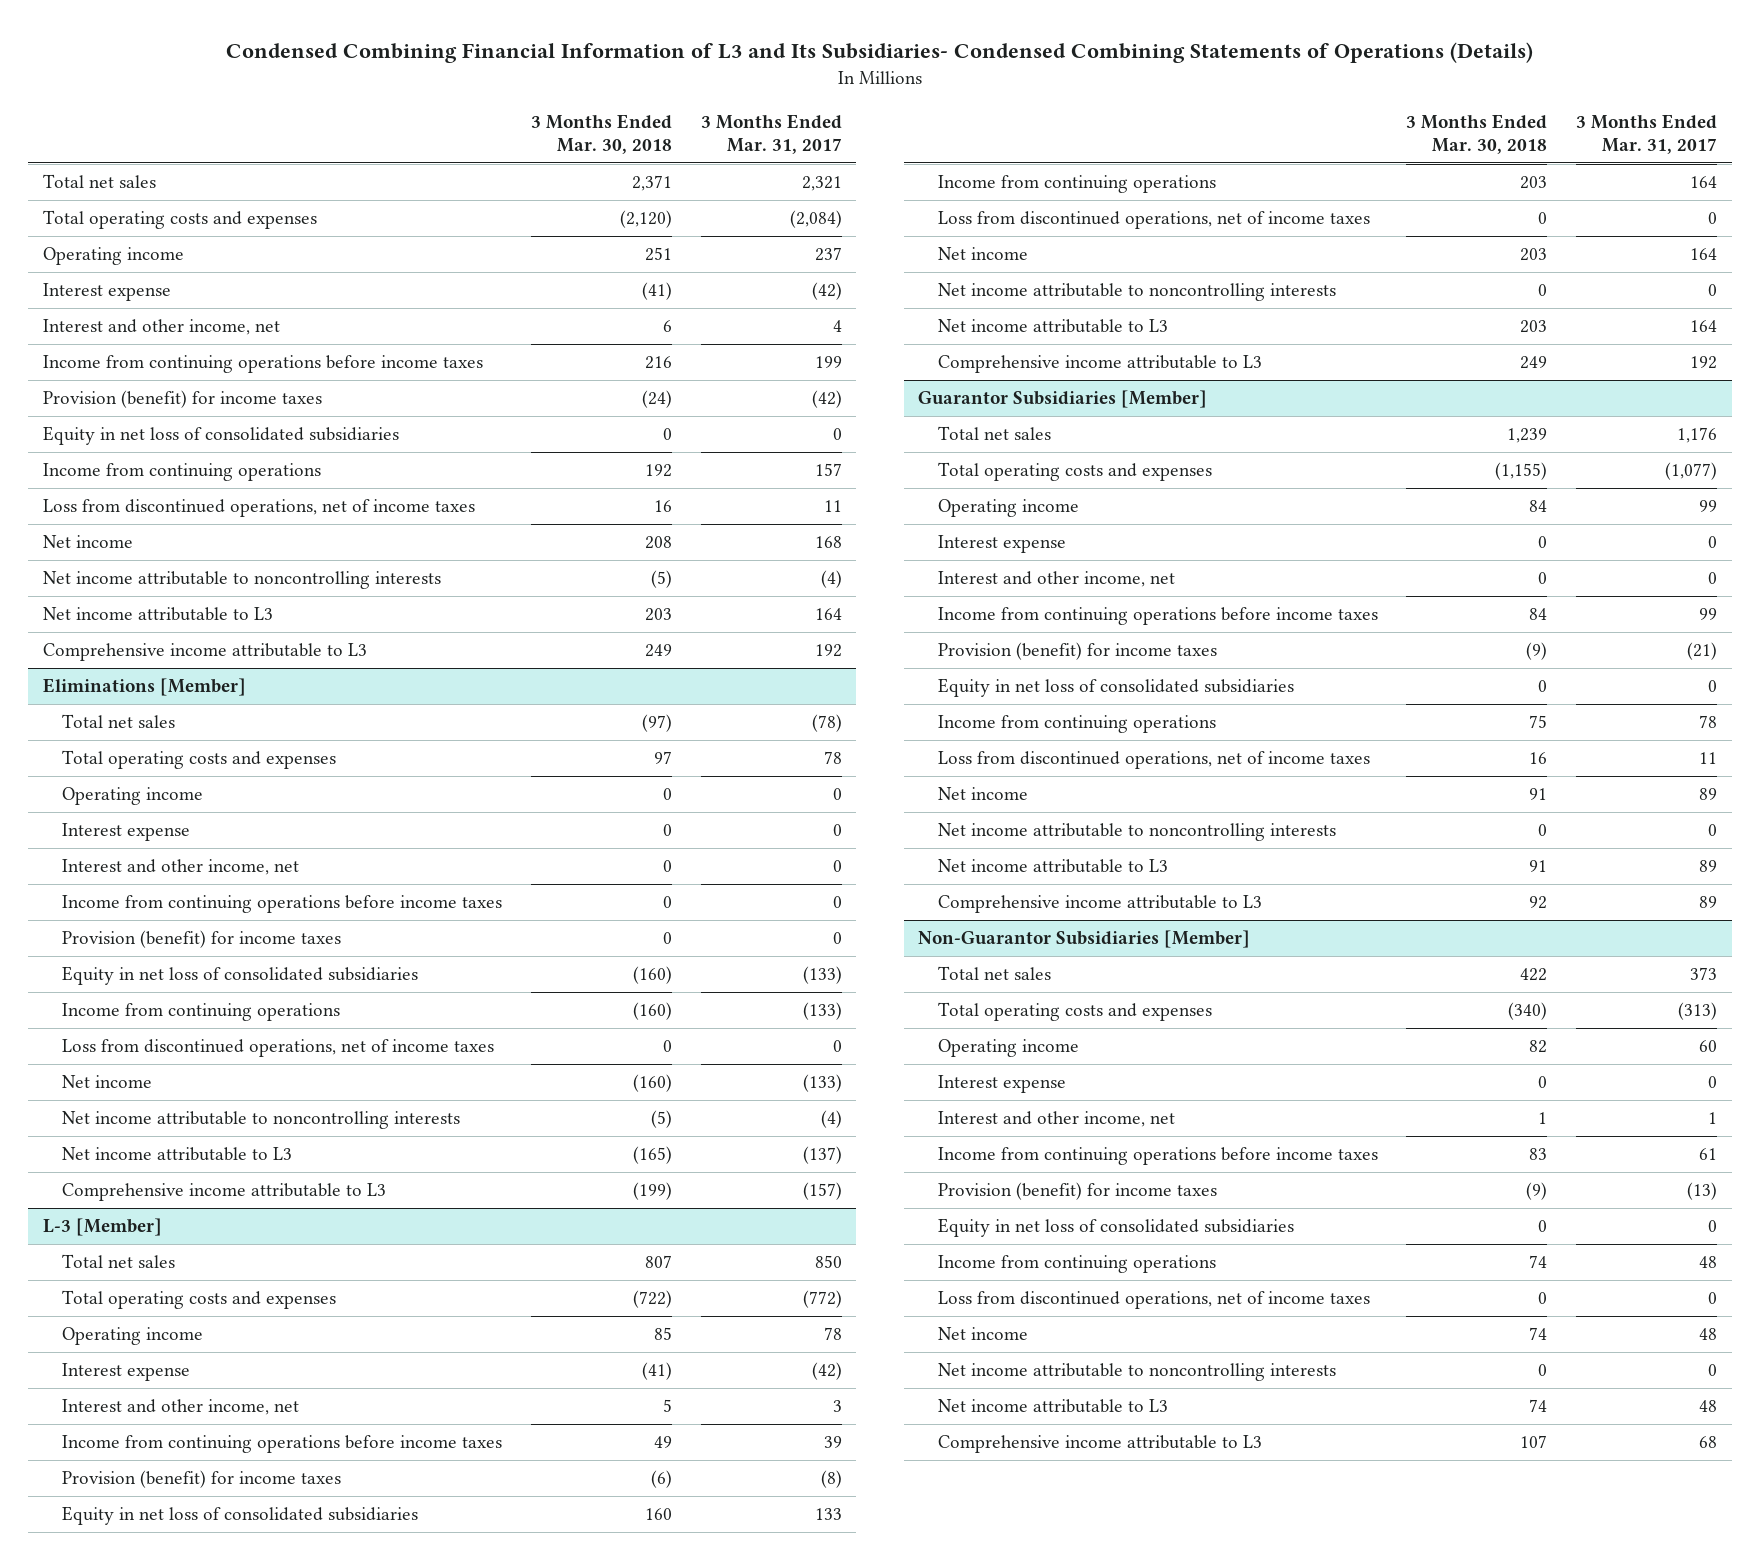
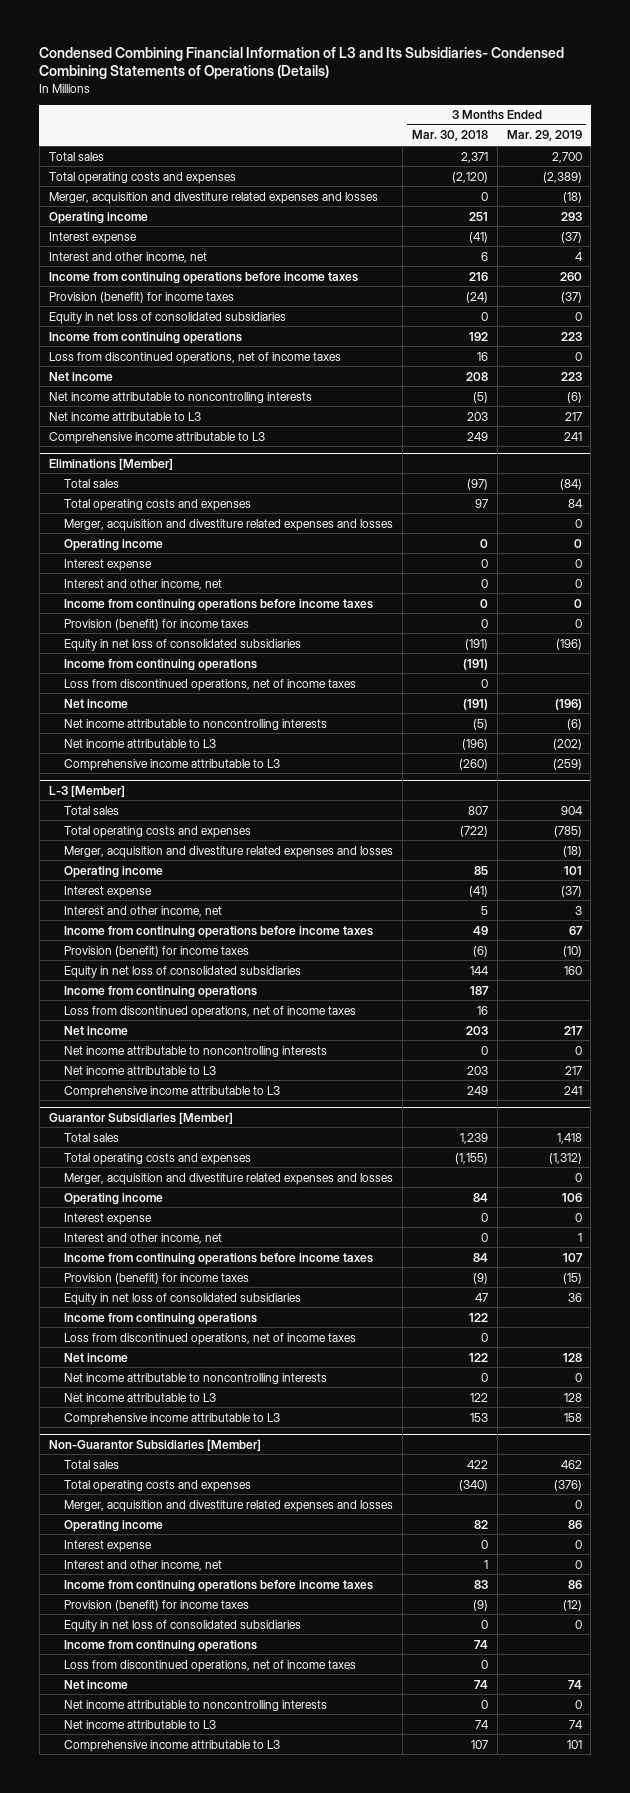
- | 3 Months Ended Mar. 30, 2018 | 3 Months Ended Mar. 31, 2017
+ | 3 Months Ended Mar. 30, 2018 | 3 Months Ended Mar. 29, 2019
- Total net sales | 2,371 | 2,321
+ Total sales | 2,371 | 2,700
+ Merger, acquisition and divestiture related expenses and losses | 0 | (18)
@ Eliminations [Member]
- Total net sales | (97) | (78)
+ Total sales | (97) | (84)
+ Merger, acquisition and divestiture related expenses and losses | | 0
- Equity in net loss of consolidated subsidiaries | (160) | (133)
- Income from continuing operations | (160) | (133)
+ Equity in net loss of consolidated subsidiaries | (191) | (196)
+ Income from continuing operations | (191) |
- Net income | (160) | (133)
+ Net income | (191) | (196)
- Net income attributable to L3 | (165) | (137)
- Comprehensive income attributable to L3 | (199) | (157)
+ Net income attributable to L3 | (196) | (202)
+ Comprehensive income attributable to L3 | (260) | (259)
@ L-3 [Member]
- Total net sales | 807 | 850
+ Total sales | 807 | 904
+ Merger, acquisition and divestiture related expenses and losses | | (18)
- Equity in net loss of consolidated subsidiaries | 160 | 133
- Income from continuing operations | 203 | 164
- Loss from discontinued operations, net of income taxes | 0 | 0
+ Equity in net loss of consolidated subsidiaries | 144 | 160
+ Income from continuing operations | 187 |
+ Loss from discontinued operations, net of income taxes | 16 |
@ Guarantor Subsidiaries [Member]
- Total net sales | 1,239 | 1,176
+ Total sales | 1,239 | 1,418
+ Merger, acquisition and divestiture related expenses and losses | | 0
- Equity in net loss of consolidated subsidiaries | 0 | 0
- Income from continuing operations | 75 | 78
- Loss from discontinued operations, net of income taxes | 16 | 11
- Net income | 91 | 89
+ Equity in net loss of consolidated subsidiaries | 47 | 36
+ Income from continuing operations | 122 |
+ Loss from discontinued operations, net of income taxes | 0 |
+ Net income | 122 | 128
- Net income attributable to L3 | 91 | 89
- Comprehensive income attributable to L3 | 92 | 89
+ Net income attributable to L3 | 122 | 128
+ Comprehensive income attributable to L3 | 153 | 158
@ Non-Guarantor Subsidiaries [Member]
- Total net sales | 422 | 373
+ Total sales | 422 | 462
+ Merger, acquisition and divestiture related expenses and losses | | 0

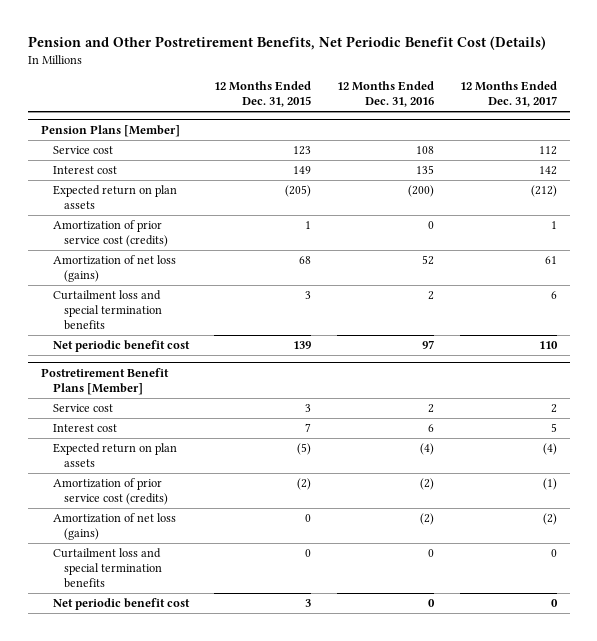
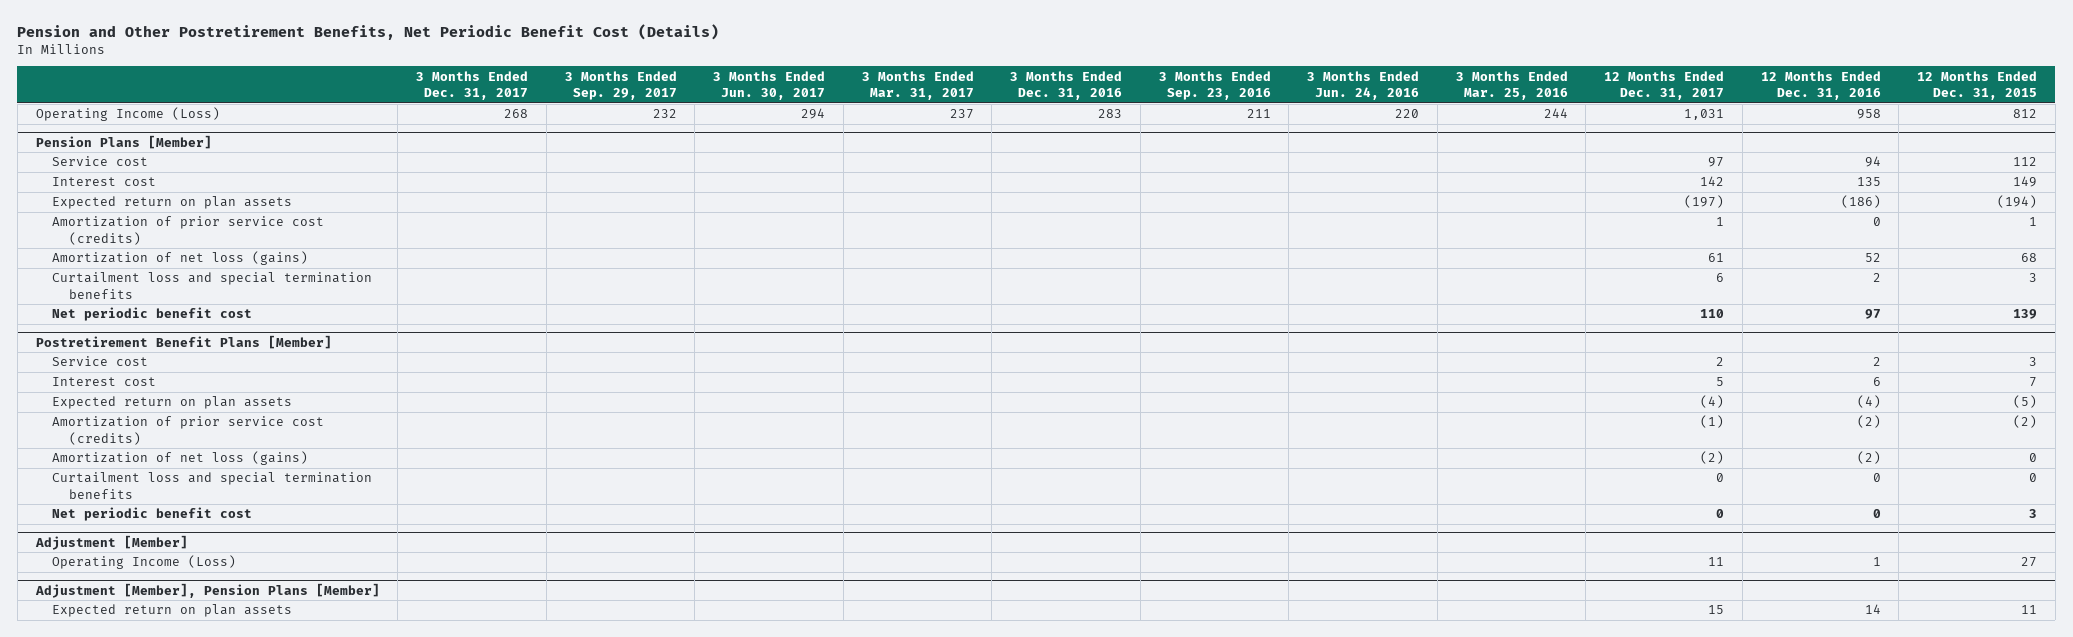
- | 12 Months Ended Dec. 31, 2015 | 12 Months Ended Dec. 31, 2016 | 12 Months Ended Dec. 31, 2017
+ | 3 Months Ended Dec. 31, 2017 | 3 Months Ended Sep. 29, 2017 | 3 Months Ended Jun. 30, 2017 | 3 Months Ended Mar. 31, 2017 | 3 Months Ended Dec. 31, 2016 | 3 Months Ended Sep. 23, 2016 | 3 Months Ended Jun. 24, 2016 | 3 Months Ended Mar. 25, 2016 | 12 Months Ended Dec. 31, 2017 | 12 Months Ended Dec. 31, 2016 | 12 Months Ended Dec. 31, 2015
+ Operating Income (Loss) | 268 | 232 | 294 | 237 | 283 | 211 | 220 | 244 | 1,031 | 958 | 812
@ Pension Plans [Member]
- Service cost | 123 | 108 | 112
+ Service cost | | | | | | | | | 97 | 94 | 112
- Expected return on plan assets | (205) | (200) | (212)
+ Expected return on plan assets | | | | | | | | | (197) | (186) | (194)
+ Adjustment [Member]
+ Operating Income (Loss) | | | | | | | | | 11 | 1 | 27
+ Adjustment [Member], Pension Plans [Member]
+ Expected return on plan assets | | | | | | | | | 15 | 14 | 11

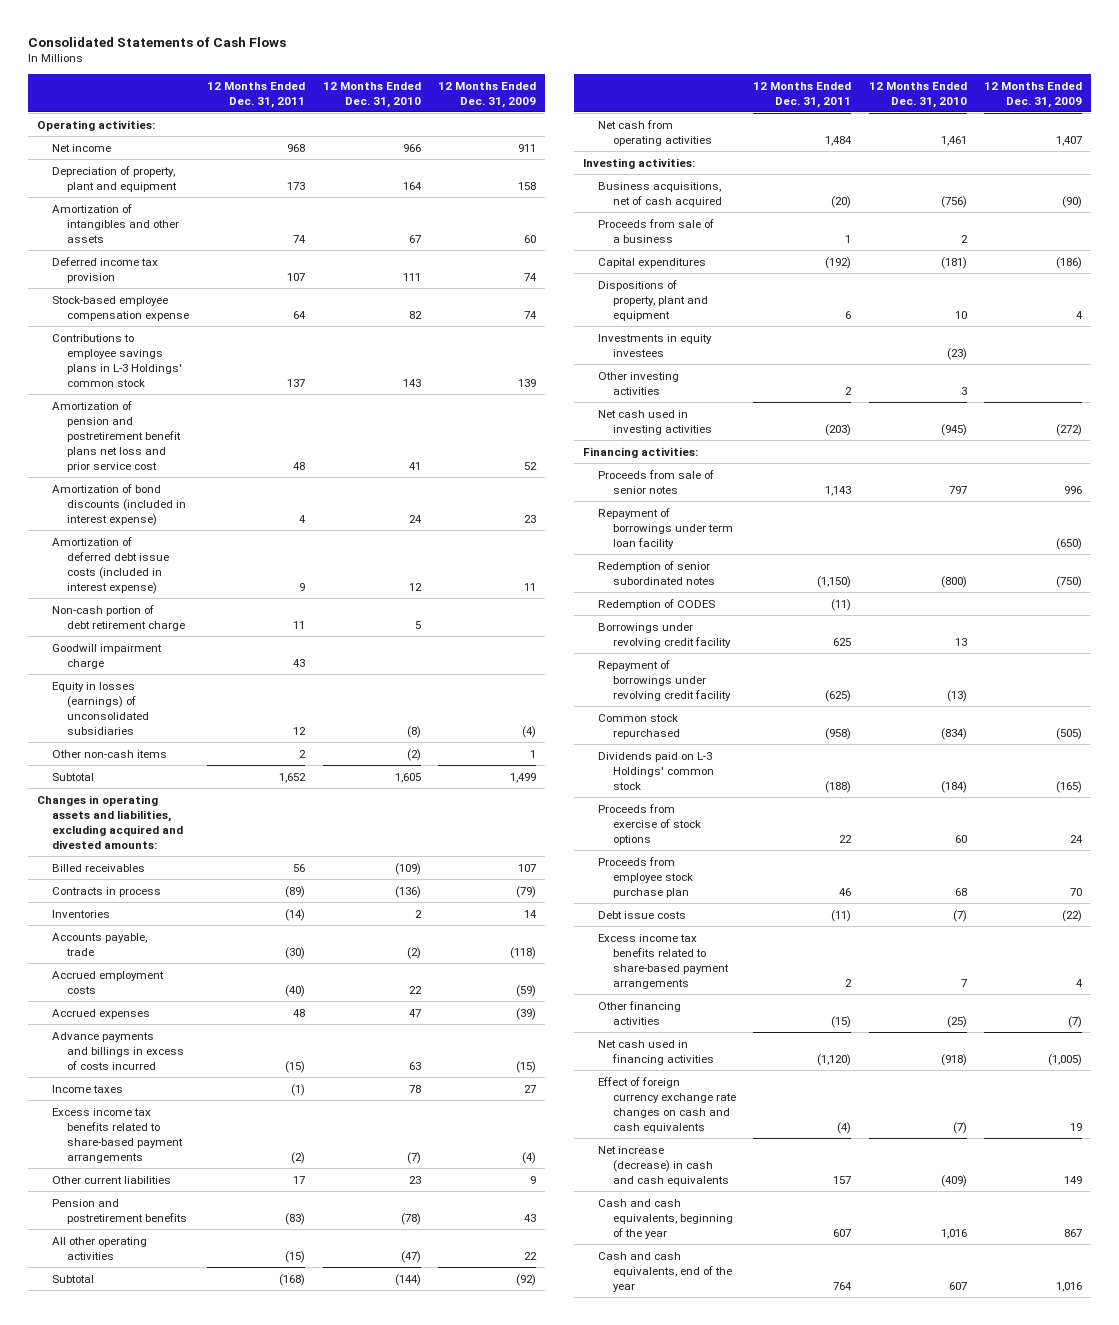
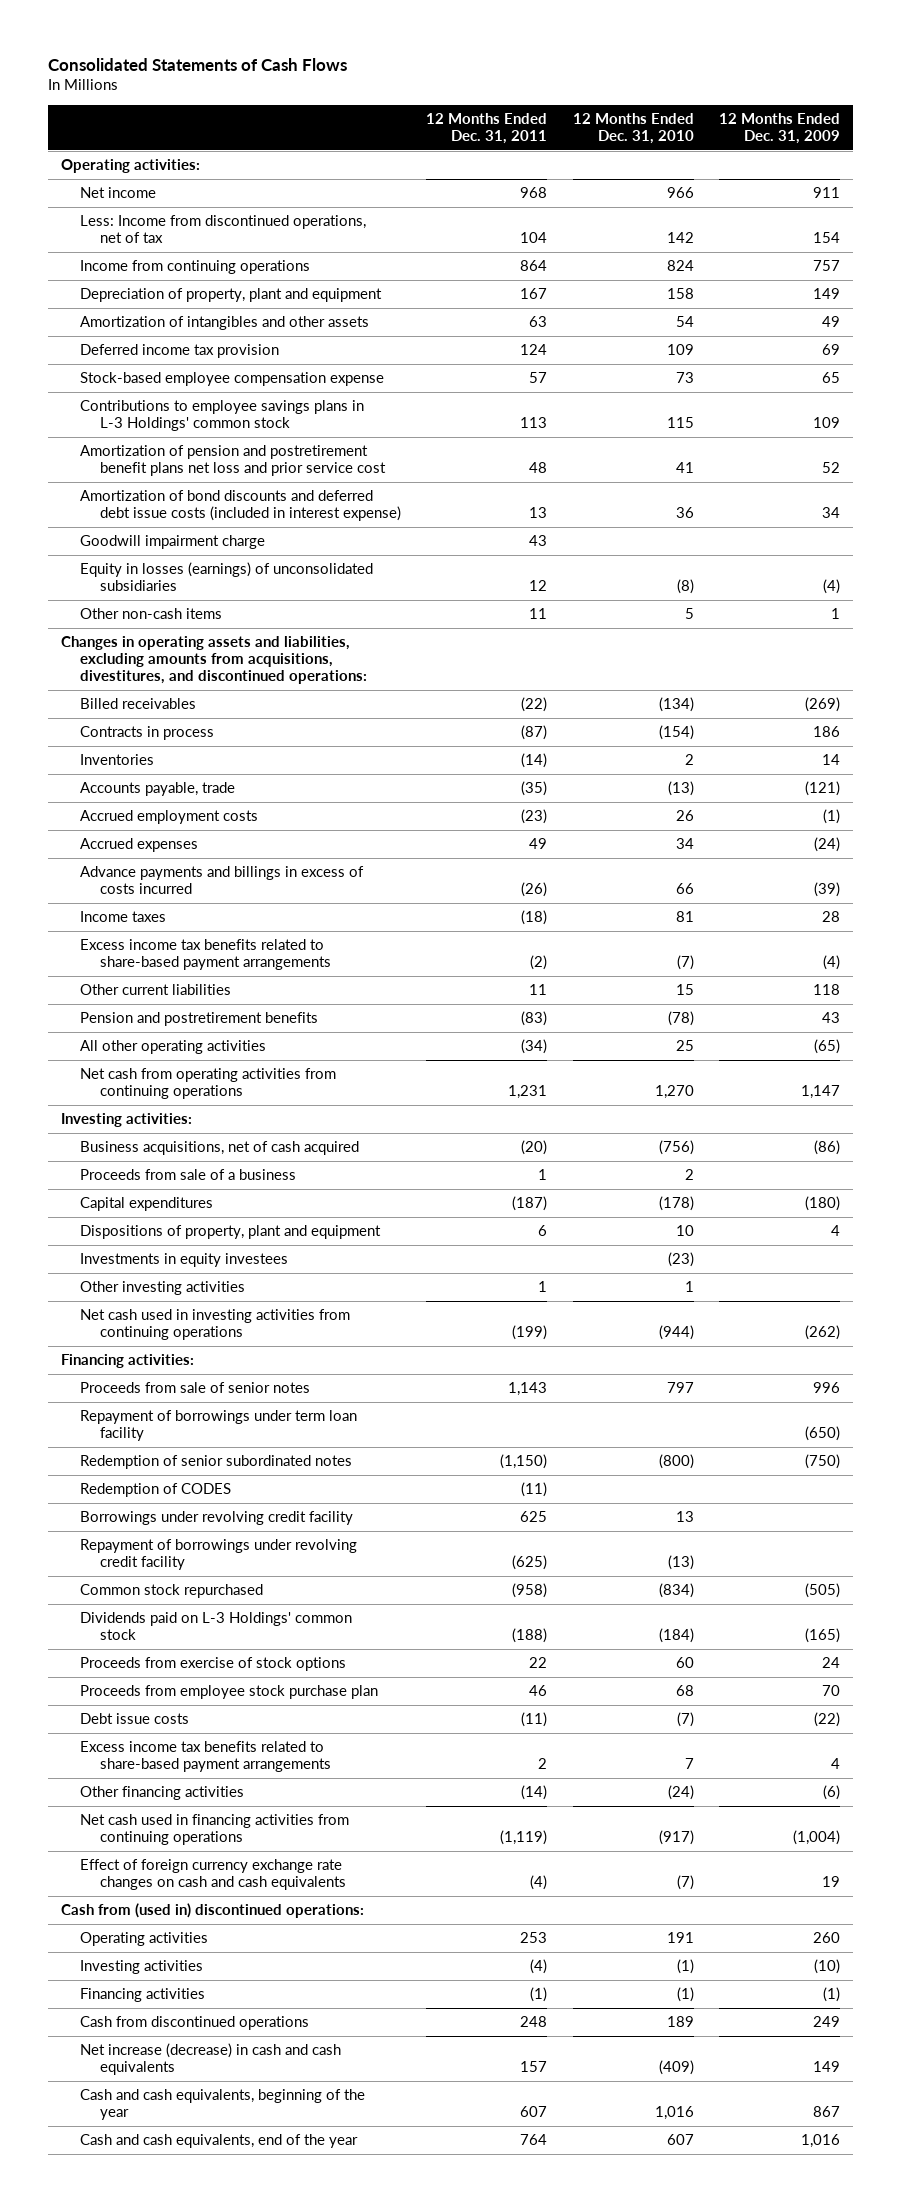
- Depreciation of property, plant and equipment | 173 | 164 | 158
- Amortization of intangibles and other assets | 74 | 67 | 60
- Deferred income tax provision | 107 | 111 | 74
- Stock-based employee compensation expense | 64 | 82 | 74
- Contributions to employee savings plans in L-3 Holdings' common stock | 137 | 143 | 139
+ Less: Income from discontinued operations, net of tax | 104 | 142 | 154
+ Income from continuing operations | 864 | 824 | 757
+ Depreciation of property, plant and equipment | 167 | 158 | 149
+ Amortization of intangibles and other assets | 63 | 54 | 49
+ Deferred income tax provision | 124 | 109 | 69
+ Stock-based employee compensation expense | 57 | 73 | 65
+ Contributions to employee savings plans in L-3 Holdings' common stock | 113 | 115 | 109
- Amortization of bond discounts (included in interest expense) | 4 | 24 | 23
- Amortization of deferred debt issue costs (included in interest expense) | 9 | 12 | 11
- Non-cash portion of debt retirement charge | 11 | 5 |
+ Amortization of bond discounts and deferred debt issue costs (included in interest expense) | 13 | 36 | 34
- Other non-cash items | 2 | (2) | 1
- Subtotal | 1,652 | 1,605 | 1,499
- Changes in operating assets and liabilities, excluding acquired and divested amounts:
- Billed receivables | 56 | (109) | 107
- Contracts in process | (89) | (136) | (79)
+ Other non-cash items | 11 | 5 | 1
+ Changes in operating assets and liabilities, excluding amounts from acquisitions, divestitures, and discontinued operations:
+ Billed receivables | (22) | (134) | (269)
+ Contracts in process | (87) | (154) | 186
- Accounts payable, trade | (30) | (2) | (118)
- Accrued employment costs | (40) | 22 | (59)
- Accrued expenses | 48 | 47 | (39)
- Advance payments and billings in excess of costs incurred | (15) | 63 | (15)
- Income taxes | (1) | 78 | 27
+ Accounts payable, trade | (35) | (13) | (121)
+ Accrued employment costs | (23) | 26 | (1)
+ Accrued expenses | 49 | 34 | (24)
+ Advance payments and billings in excess of costs incurred | (26) | 66 | (39)
+ Income taxes | (18) | 81 | 28
- Other current liabilities | 17 | 23 | 9
+ Other current liabilities | 11 | 15 | 118
- All other operating activities | (15) | (47) | 22
- Subtotal | (168) | (144) | (92)
- Net cash from operating activities | 1,484 | 1,461 | 1,407
+ All other operating activities | (34) | 25 | (65)
+ Net cash from operating activities from continuing operations | 1,231 | 1,270 | 1,147
- Business acquisitions, net of cash acquired | (20) | (756) | (90)
+ Business acquisitions, net of cash acquired | (20) | (756) | (86)
- Capital expenditures | (192) | (181) | (186)
+ Capital expenditures | (187) | (178) | (180)
- Other investing activities | 2 | 3 |
- Net cash used in investing activities | (203) | (945) | (272)
+ Other investing activities | 1 | 1 |
+ Net cash used in investing activities from continuing operations | (199) | (944) | (262)
- Other financing activities | (15) | (25) | (7)
- Net cash used in financing activities | (1,120) | (918) | (1,005)
+ Other financing activities | (14) | (24) | (6)
+ Net cash used in financing activities from continuing operations | (1,119) | (917) | (1,004)
+ Cash from (used in) discontinued operations:
+ Operating activities | 253 | 191 | 260
+ Investing activities | (4) | (1) | (10)
+ Financing activities | (1) | (1) | (1)
+ Cash from discontinued operations | 248 | 189 | 249

